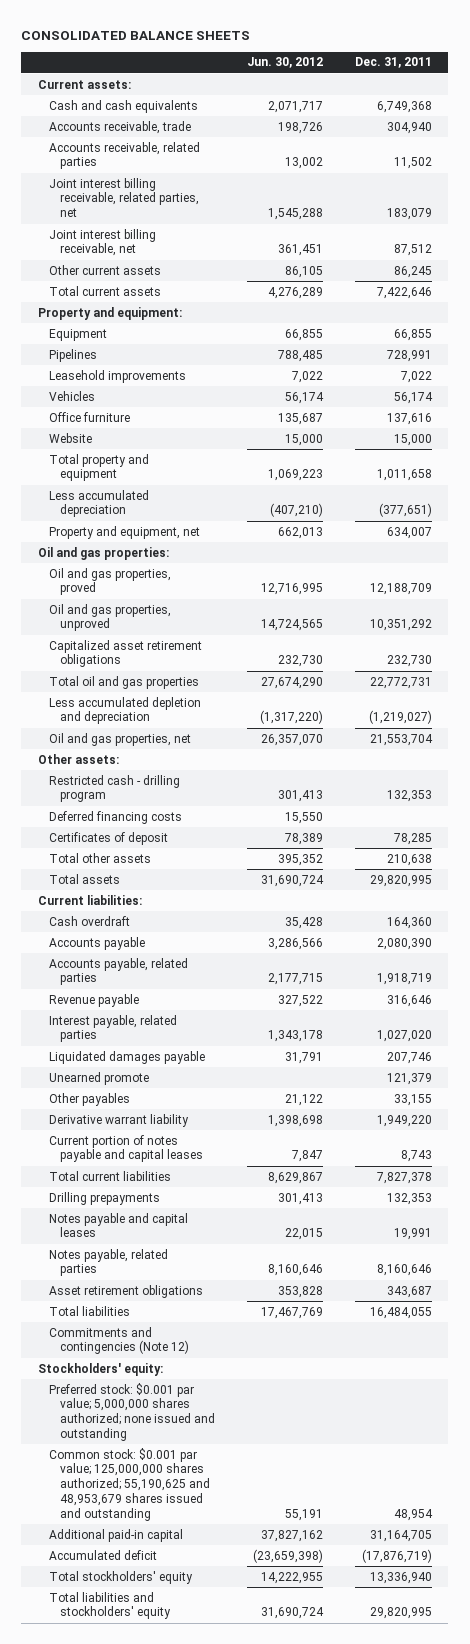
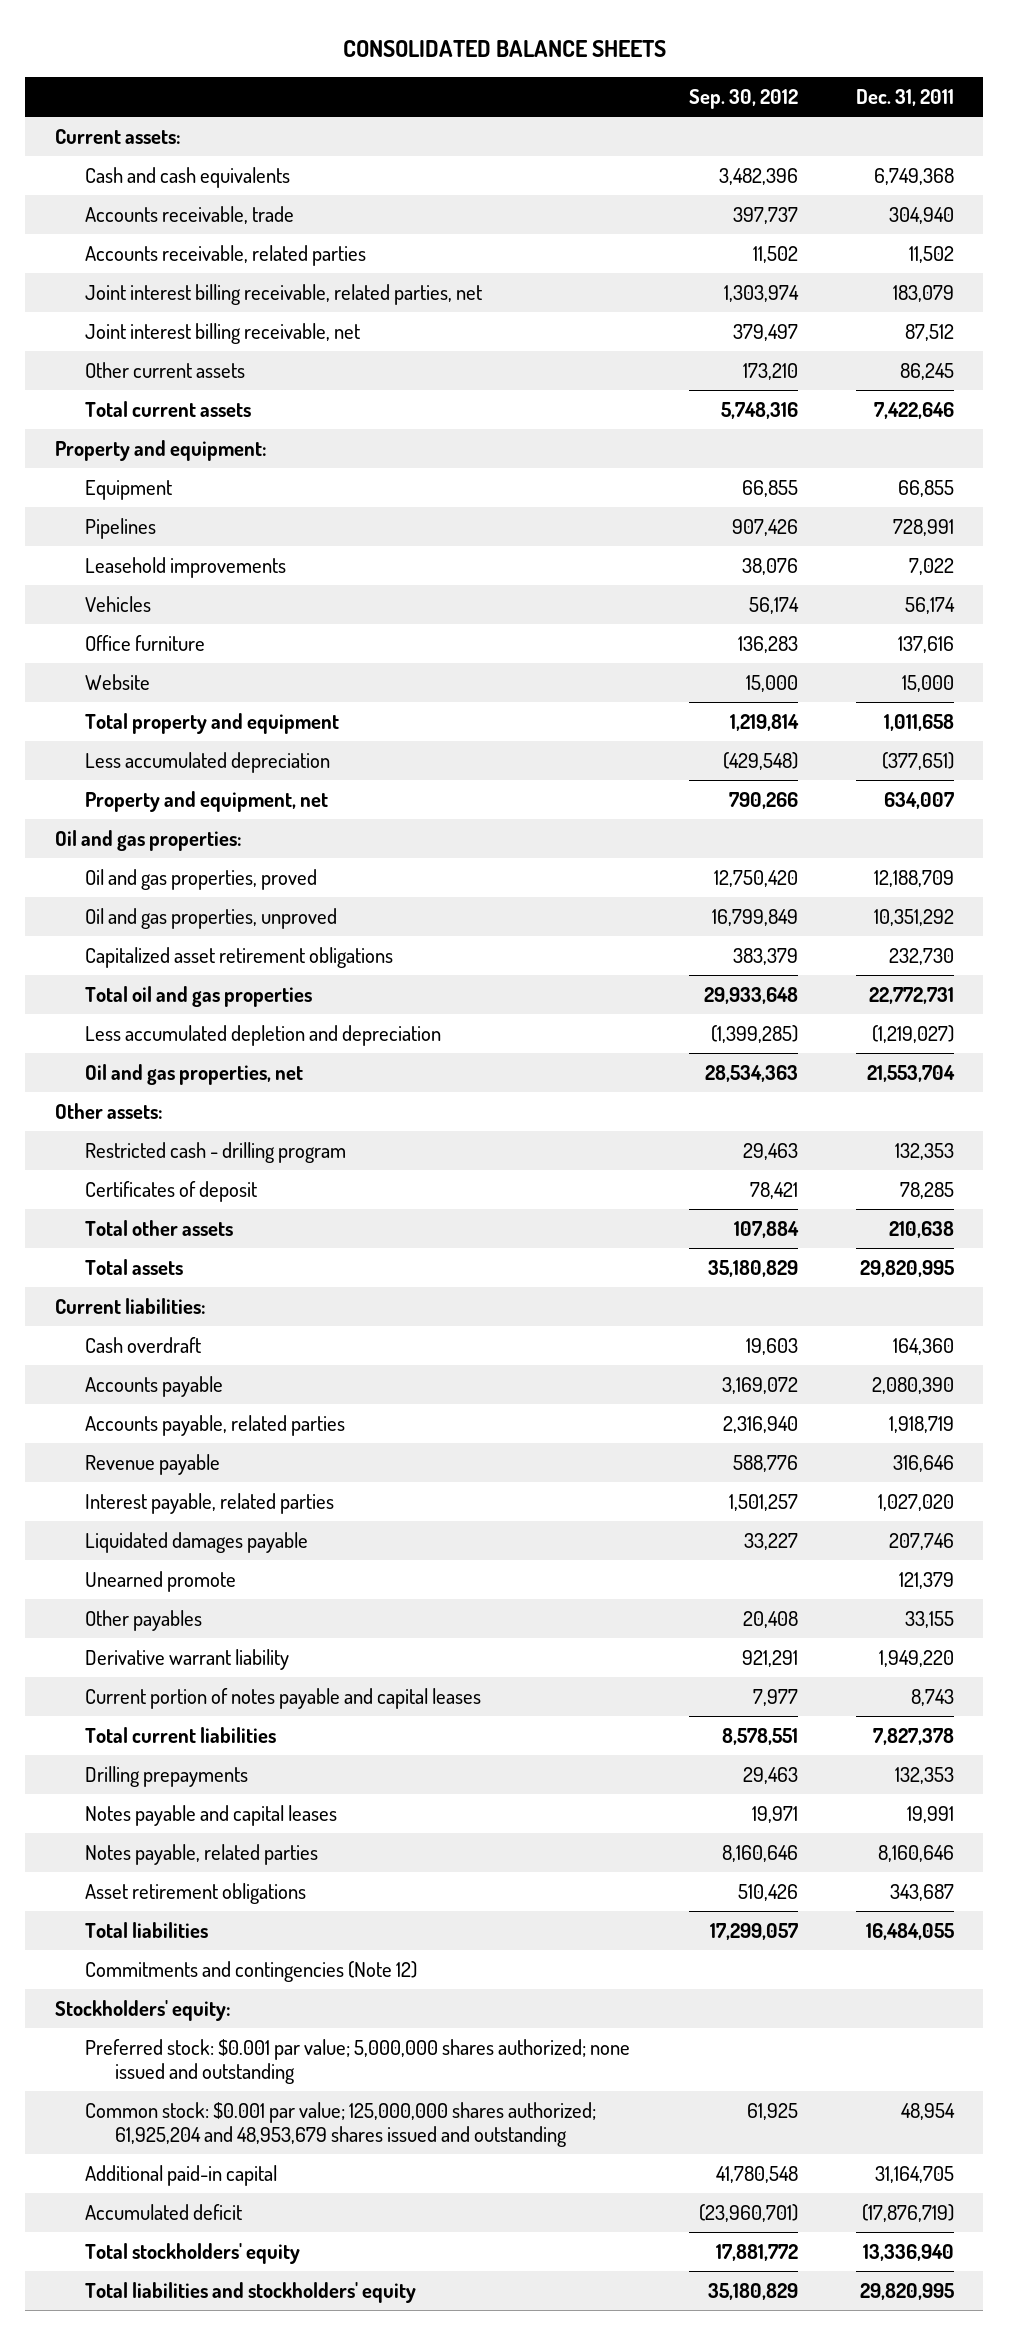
- | Jun. 30, 2012 | Dec. 31, 2011
+ | Sep. 30, 2012 | Dec. 31, 2011
- Deferred financing costs | 15,550 |
- Common stock: $0.001 par value; 125,000,000 shares authorized; 55,190,625 and 48,953,679 shares issued and outstanding | 55,191 | 48,954
+ Common stock: $0.001 par value; 125,000,000 shares authorized; 61,925,204 and 48,953,679 shares issued and outstanding | 61,925 | 48,954

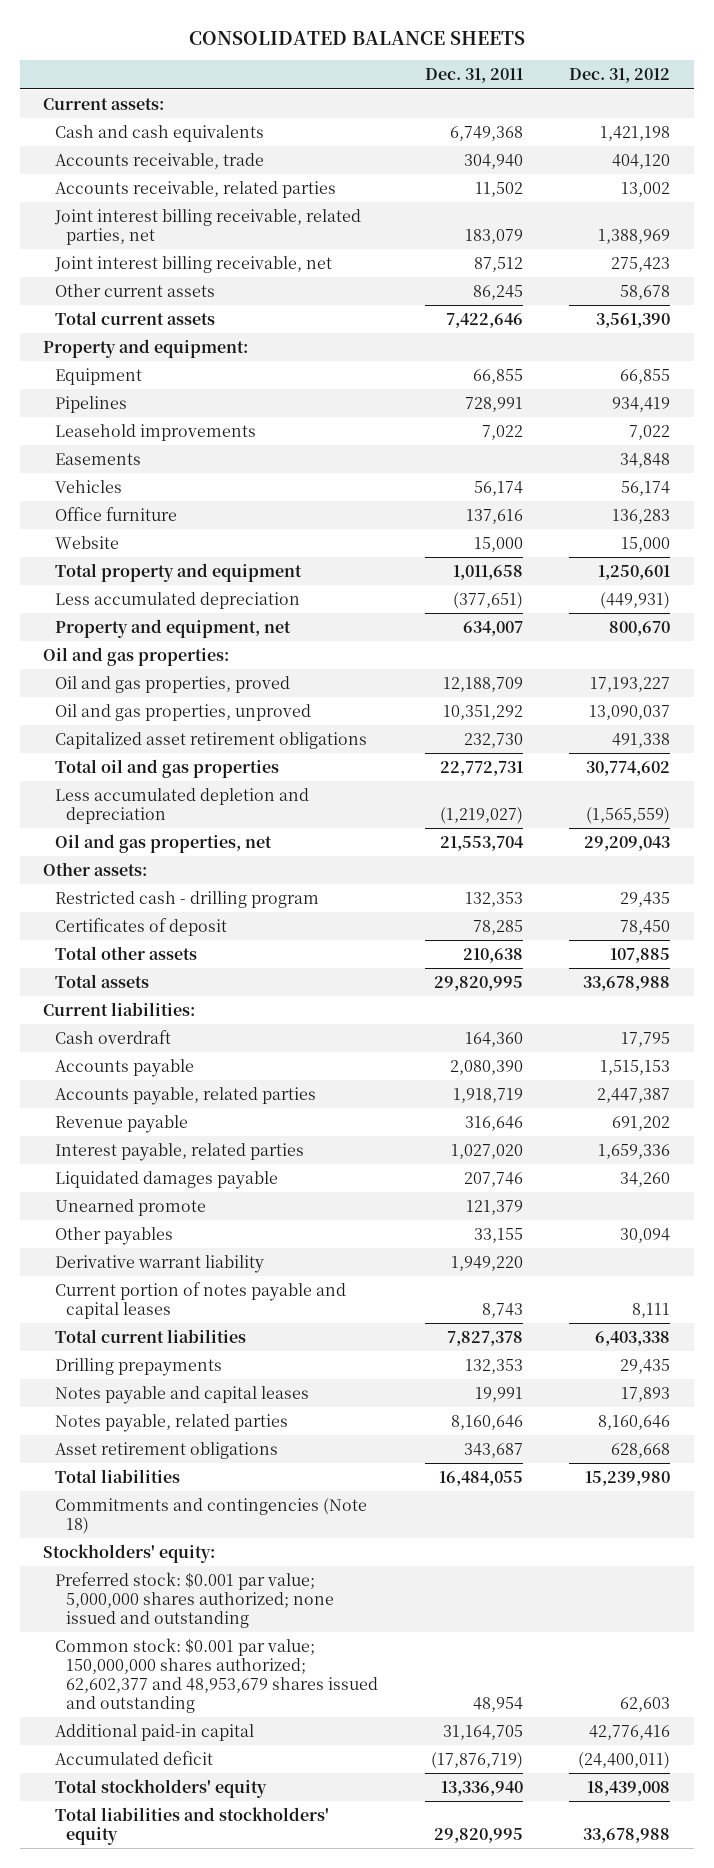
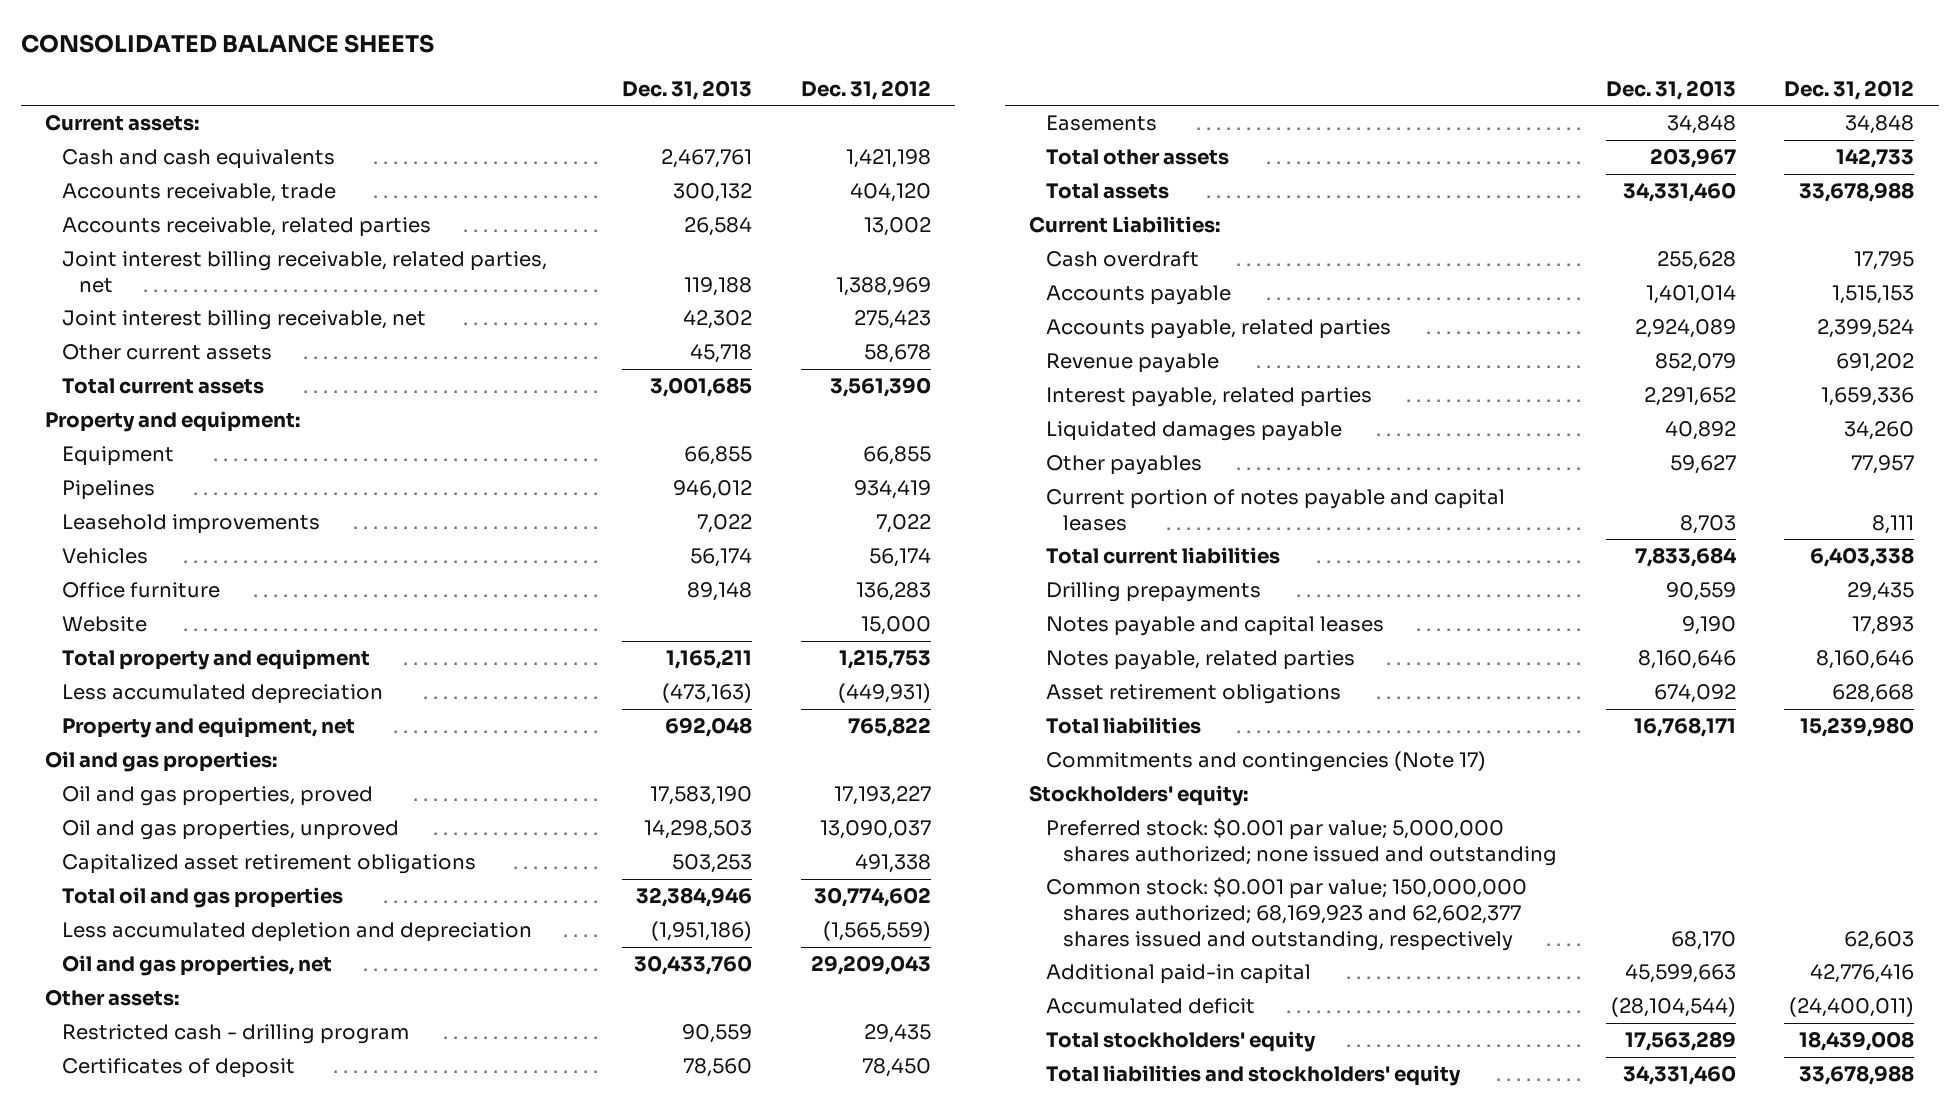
- | Dec. 31, 2011 | Dec. 31, 2012
+ | Dec. 31, 2013 | Dec. 31, 2012
- Total property and equipment | 1,011,658 | 1,250,601
+ Total property and equipment | 1,165,211 | 1,215,753
- Property and equipment, net | 634,007 | 800,670
+ Property and equipment, net | 692,048 | 765,822
- Total other assets | 210,638 | 107,885
moved down: Easements | 34,848 | 34,848
+ Total other assets | 203,967 | 142,733
- Current liabilities:
+ Current Liabilities:
- Accounts payable, related parties | 1,918,719 | 2,447,387
+ Accounts payable, related parties | 2,924,089 | 2,399,524
- Unearned promote | 121,379 |
- Other payables | 33,155 | 30,094
- Derivative warrant liability | 1,949,220 |
+ Other payables | 59,627 | 77,957
- Commitments and contingencies (Note 18)
+ Commitments and contingencies (Note 17)
- Common stock: $0.001 par value; 150,000,000 shares authorized; 62,602,377 and 48,953,679 shares issued and outstanding | 48,954 | 62,603
+ Common stock: $0.001 par value; 150,000,000 shares authorized; 68,169,923 and 62,602,377 shares issued and outstanding, respectively | 68,170 | 62,603

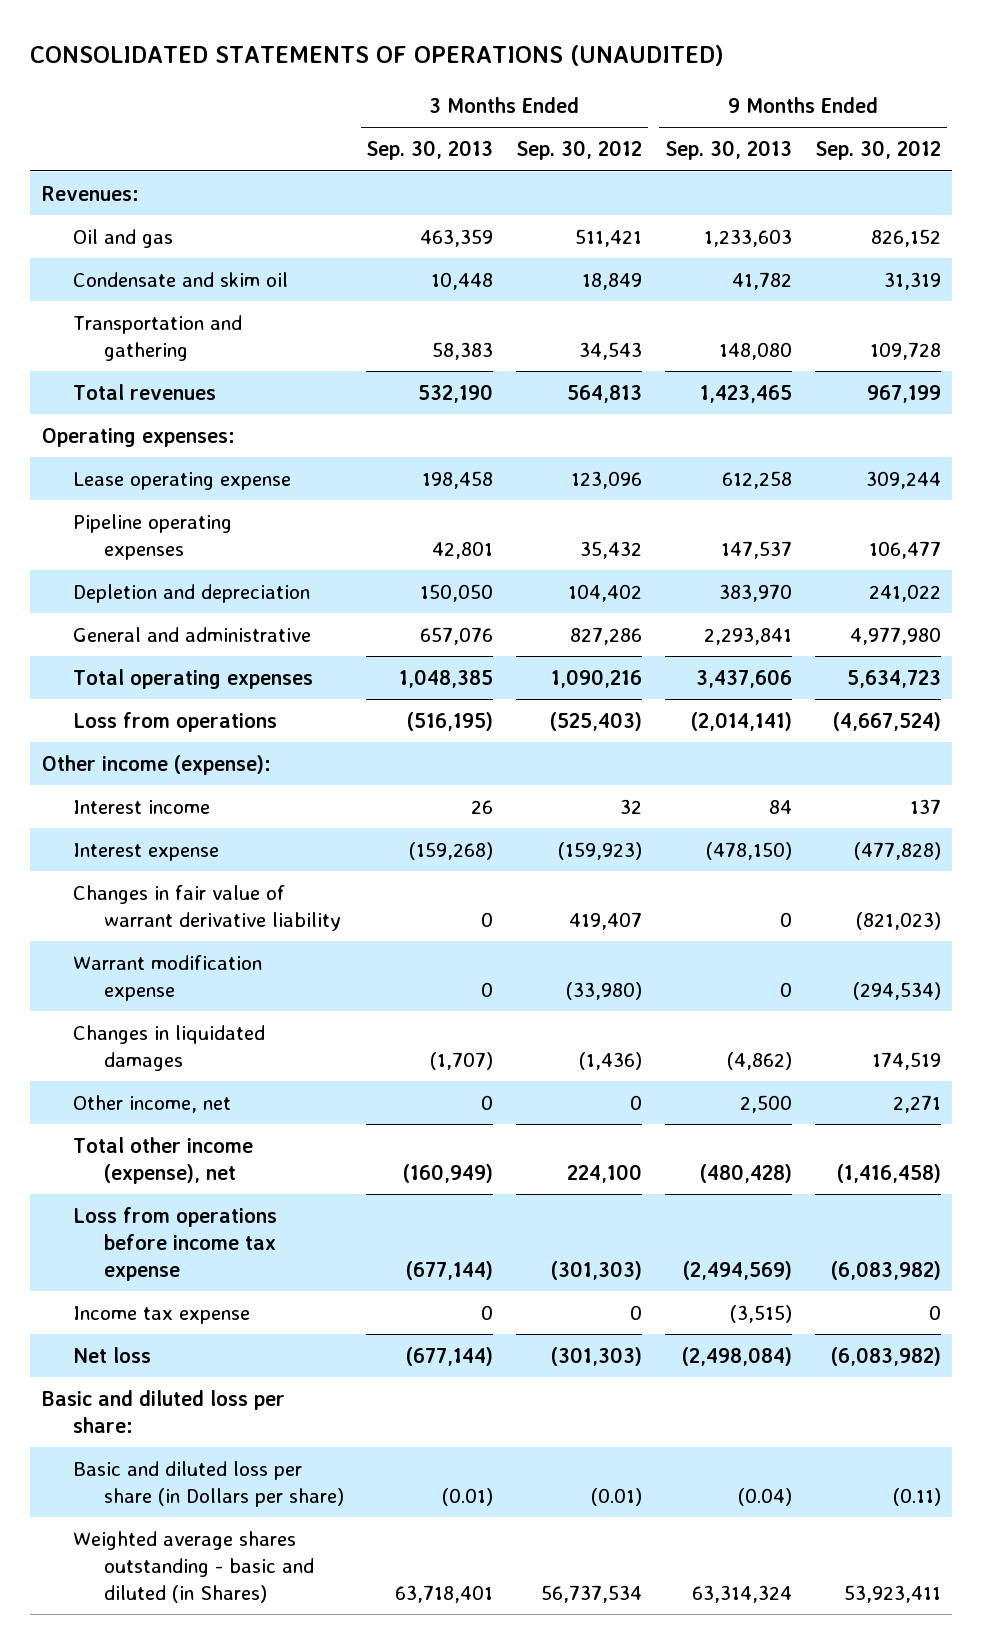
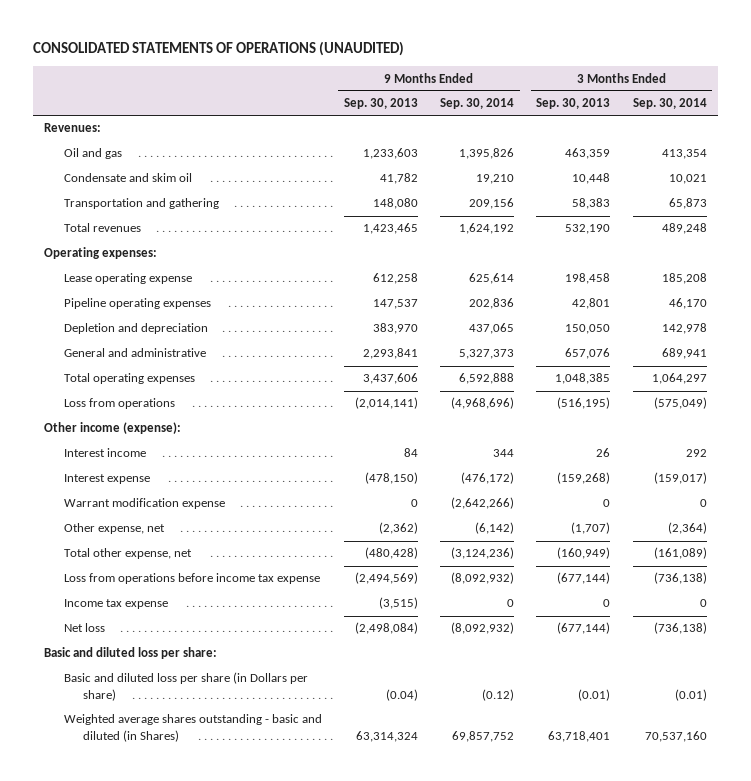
- | 3 Months Ended Sep. 30, 2013 | 3 Months Ended Sep. 30, 2012 | 9 Months Ended Sep. 30, 2013 | 9 Months Ended Sep. 30, 2012
+ | 9 Months Ended Sep. 30, 2013 | 9 Months Ended Sep. 30, 2014 | 3 Months Ended Sep. 30, 2013 | 3 Months Ended Sep. 30, 2014
- Changes in fair value of warrant derivative liability | 0 | 419,407 | 0 | (821,023)
- Changes in liquidated damages | (1,707) | (1,436) | (4,862) | 174,519
- Other income, net | 0 | 0 | 2,500 | 2,271
- Total other income (expense), net | (160,949) | 224,100 | (480,428) | (1,416,458)
+ Other expense, net | (2,362) | (6,142) | (1,707) | (2,364)
+ Total other expense, net | (480,428) | (3,124,236) | (160,949) | (161,089)

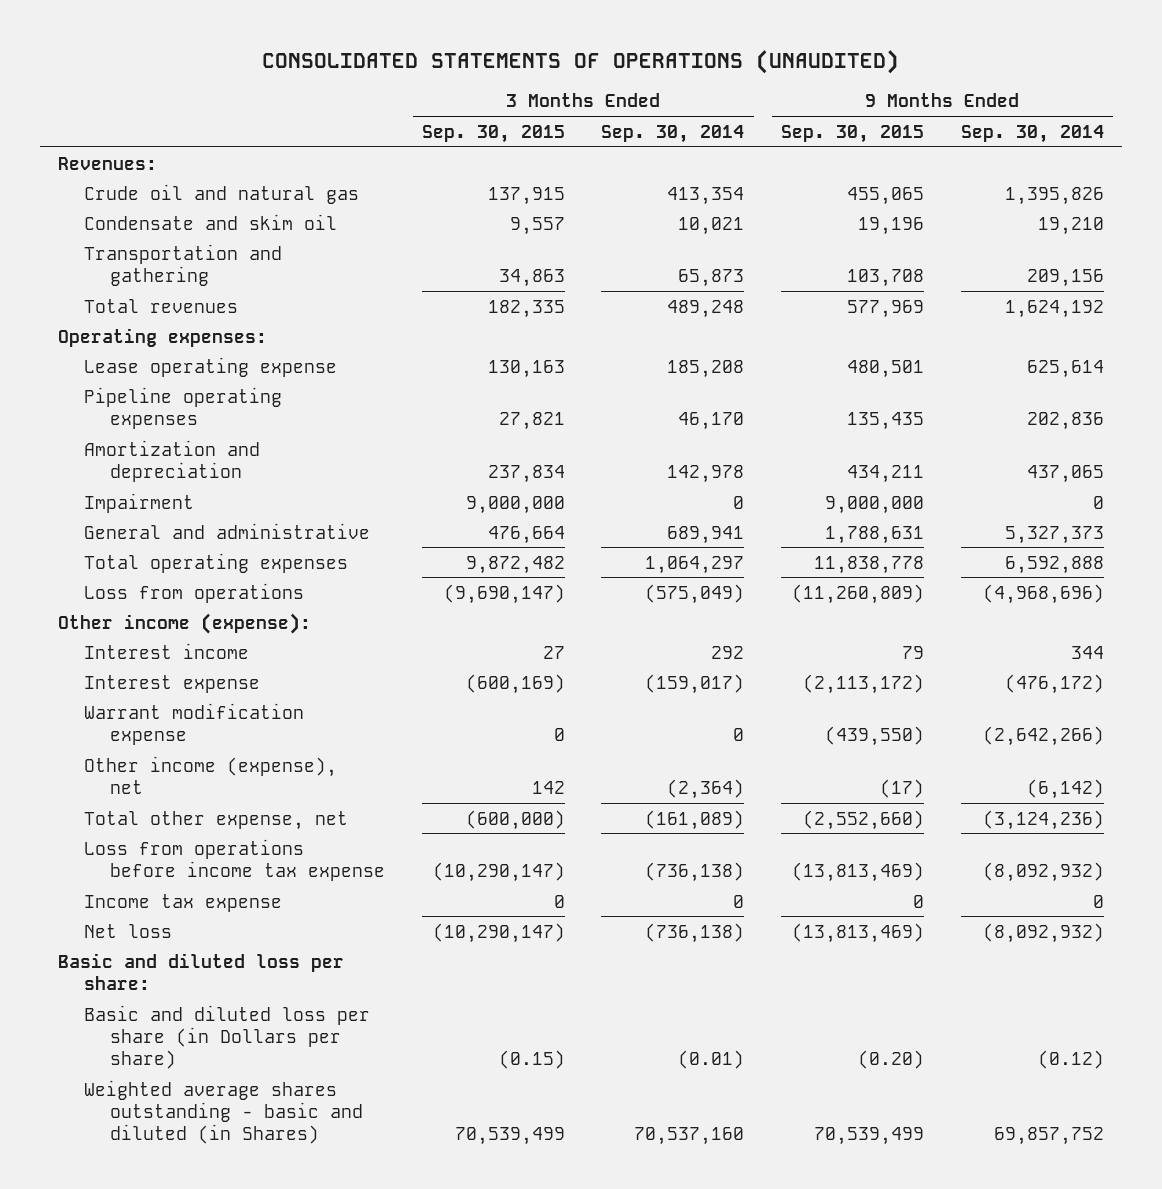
- | 9 Months Ended Sep. 30, 2013 | 9 Months Ended Sep. 30, 2014 | 3 Months Ended Sep. 30, 2013 | 3 Months Ended Sep. 30, 2014
+ | 3 Months Ended Sep. 30, 2015 | 3 Months Ended Sep. 30, 2014 | 9 Months Ended Sep. 30, 2015 | 9 Months Ended Sep. 30, 2014
- Oil and gas | 1,233,603 | 1,395,826 | 463,359 | 413,354
+ Crude oil and natural gas | 137,915 | 413,354 | 455,065 | 1,395,826
- Depletion and depreciation | 383,970 | 437,065 | 150,050 | 142,978
+ Amortization and depreciation | 237,834 | 142,978 | 434,211 | 437,065
+ Impairment | 9,000,000 | 0 | 9,000,000 | 0
- Other expense, net | (2,362) | (6,142) | (1,707) | (2,364)
+ Other income (expense), net | 142 | (2,364) | (17) | (6,142)

